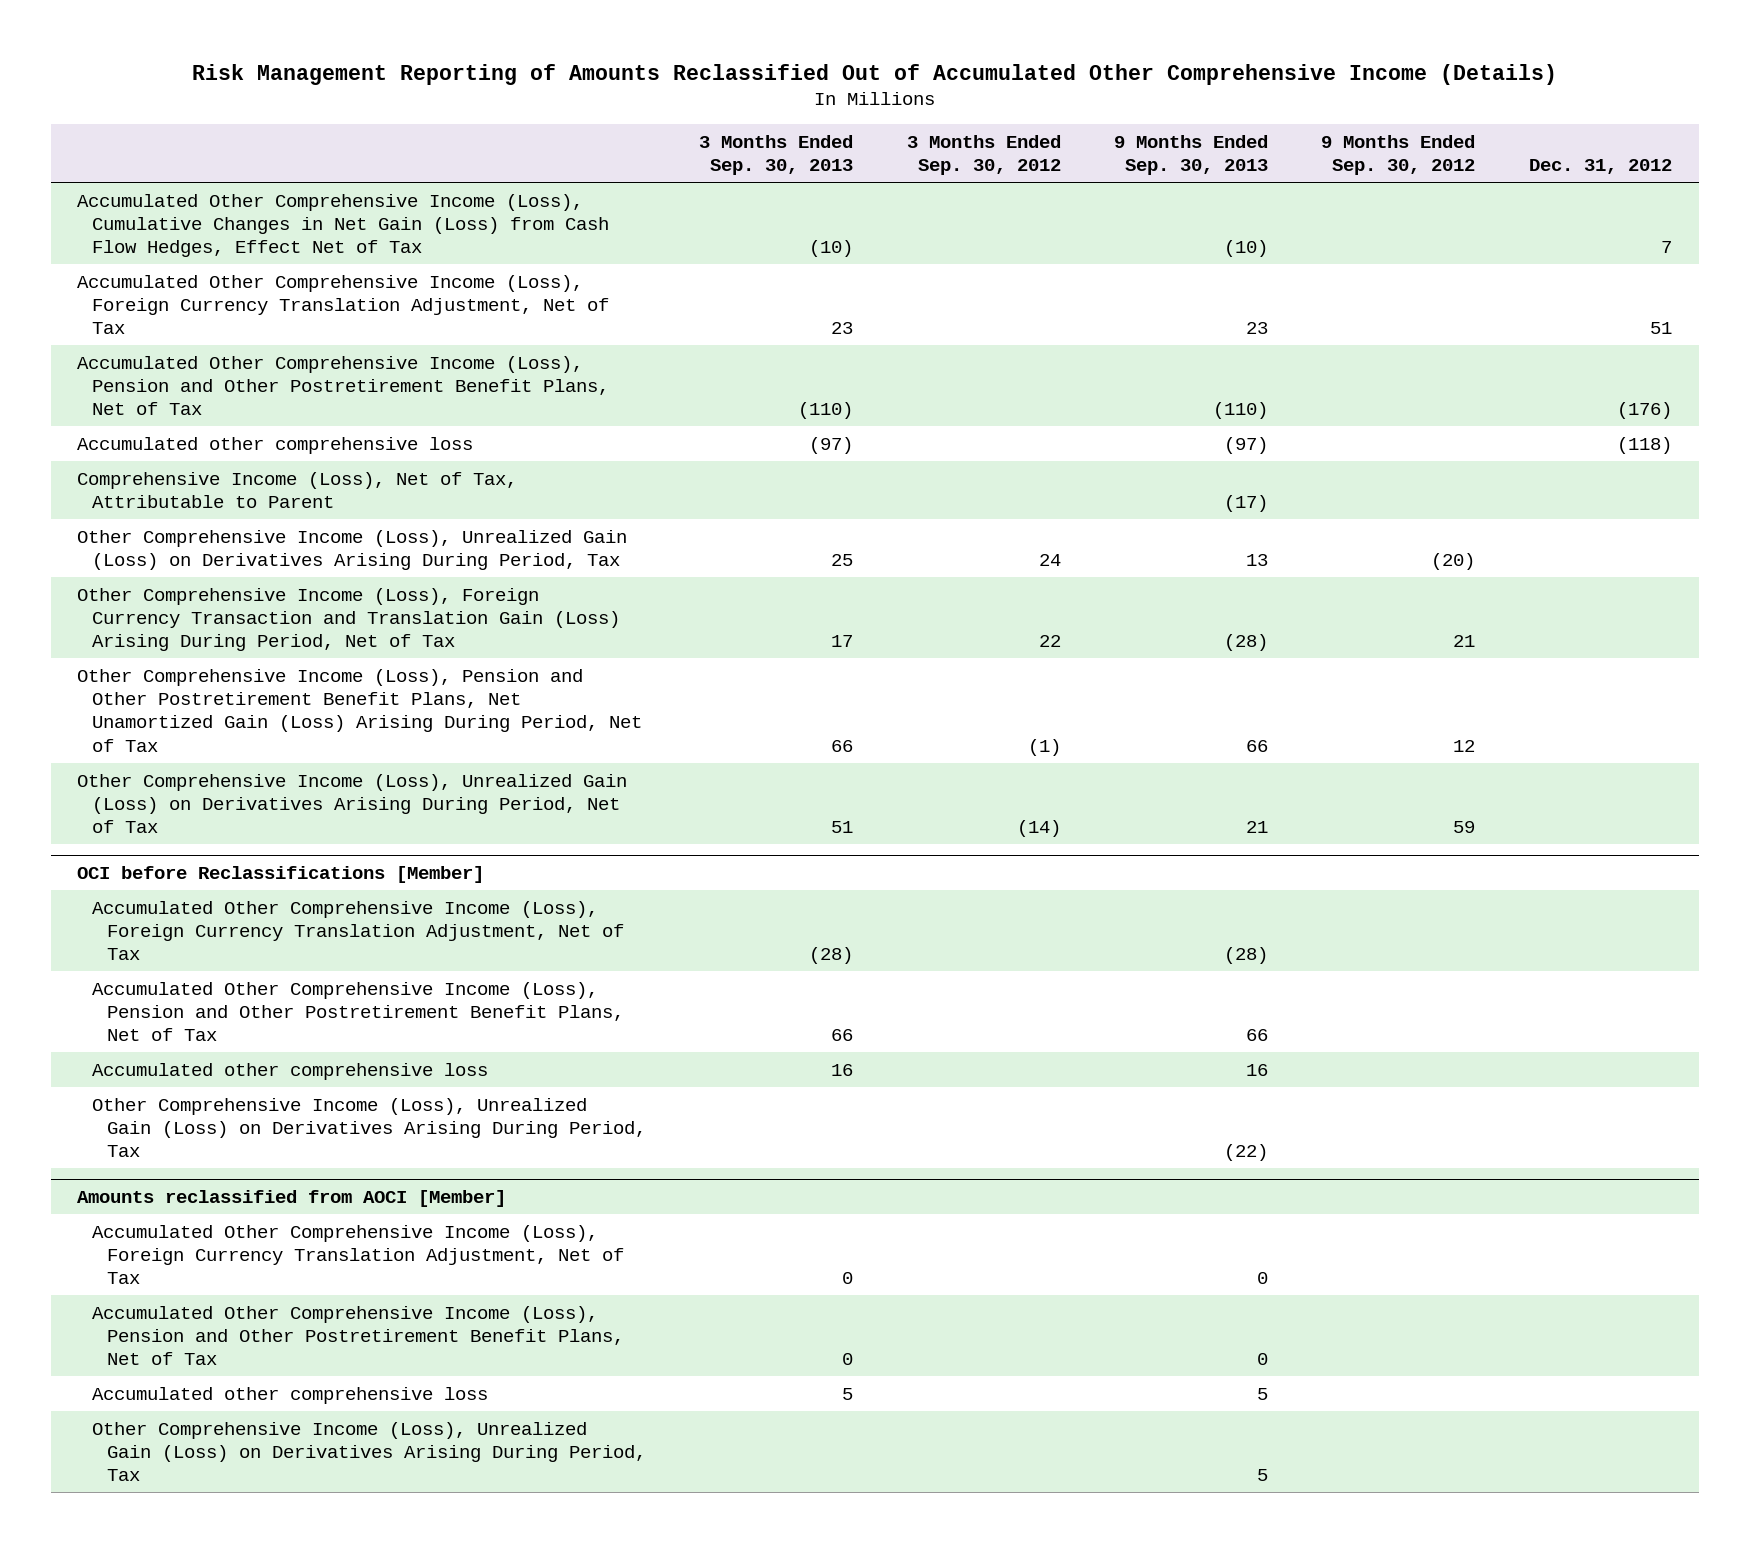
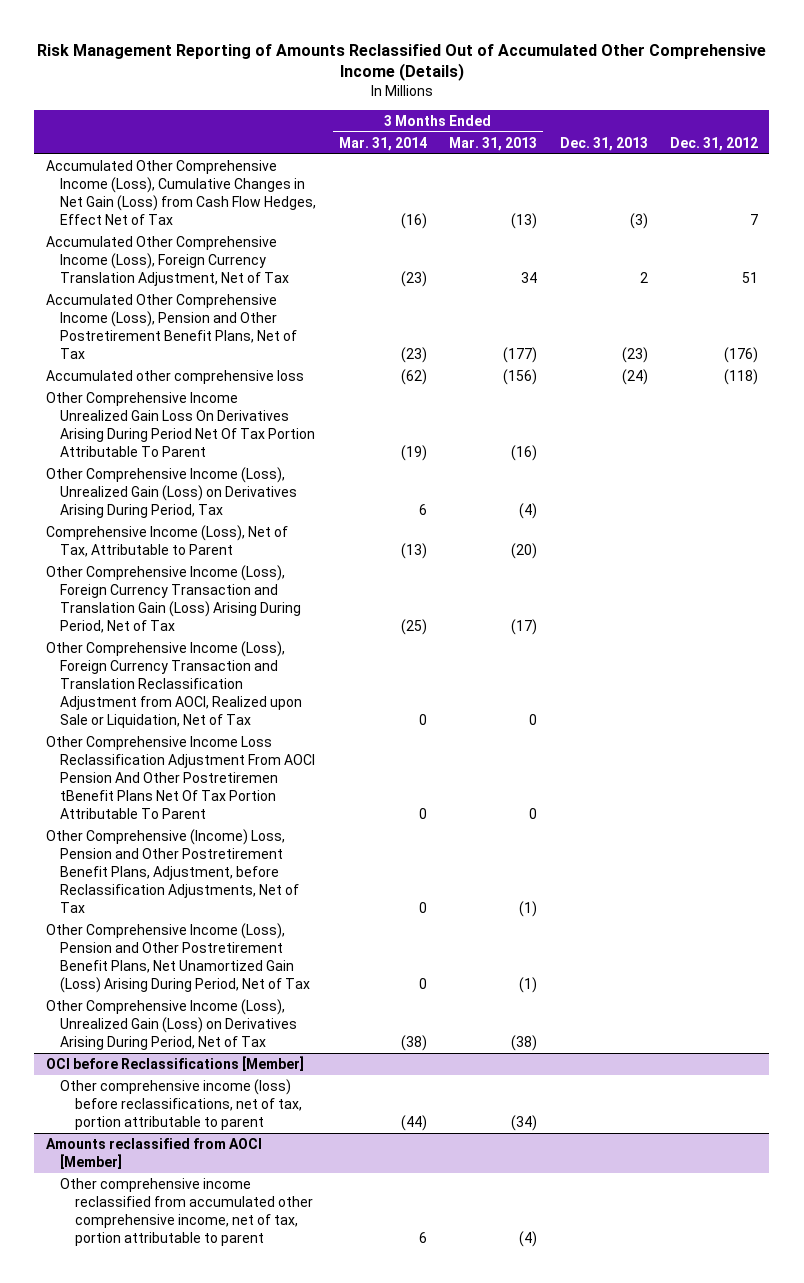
- | 3 Months Ended Sep. 30, 2013 | 3 Months Ended Sep. 30, 2012 | 9 Months Ended Sep. 30, 2013 | 9 Months Ended Sep. 30, 2012 | Dec. 31, 2012
+ | 3 Months Ended Mar. 31, 2014 | 3 Months Ended Mar. 31, 2013 | Dec. 31, 2013 | Dec. 31, 2012
+ Other Comprehensive Income Unrealized Gain Loss On Derivatives Arising During Period Net Of Tax Portion Attributable To Parent | (19) | (16) | |
moved down: Comprehensive Income (Loss), Net of Tax, Attributable to Parent | (13) | (20) | |
+ Other Comprehensive Income (Loss), Foreign Currency Transaction and Translation Reclassification Adjustment from AOCI, Realized upon Sale or Liquidation, Net of Tax | 0 | 0 | |
+ Other Comprehensive Income Loss Reclassification Adjustment From AOCI Pension And Other Postretiremen tBenefit Plans Net Of Tax Portion Attributable To Parent | 0 | 0 | |
+ Other Comprehensive (Income) Loss, Pension and Other Postretirement Benefit Plans, Adjustment, before Reclassification Adjustments, Net of Tax | 0 | (1) | |
@ OCI before Reclassifications [Member]
- Accumulated Other Comprehensive Income (Loss), Foreign Currency Translation Adjustment, Net of Tax | (28) | | (28) | |
- Accumulated Other Comprehensive Income (Loss), Pension and Other Postretirement Benefit Plans, Net of Tax | 66 | | 66 | |
- Accumulated other comprehensive loss | 16 | | 16 | |
- Other Comprehensive Income (Loss), Unrealized Gain (Loss) on Derivatives Arising During Period, Tax | | | (22) | |
+ Other comprehensive income (loss) before reclassifications, net of tax, portion attributable to parent | (44) | (34) | |
@ Amounts reclassified from AOCI [Member]
- Accumulated Other Comprehensive Income (Loss), Foreign Currency Translation Adjustment, Net of Tax | 0 | | 0 | |
- Accumulated Other Comprehensive Income (Loss), Pension and Other Postretirement Benefit Plans, Net of Tax | 0 | | 0 | |
- Accumulated other comprehensive loss | 5 | | 5 | |
- Other Comprehensive Income (Loss), Unrealized Gain (Loss) on Derivatives Arising During Period, Tax | | | 5 | |
+ Other comprehensive income reclassified from accumulated other comprehensive income, net of tax, portion attributable to parent | 6 | (4) | |

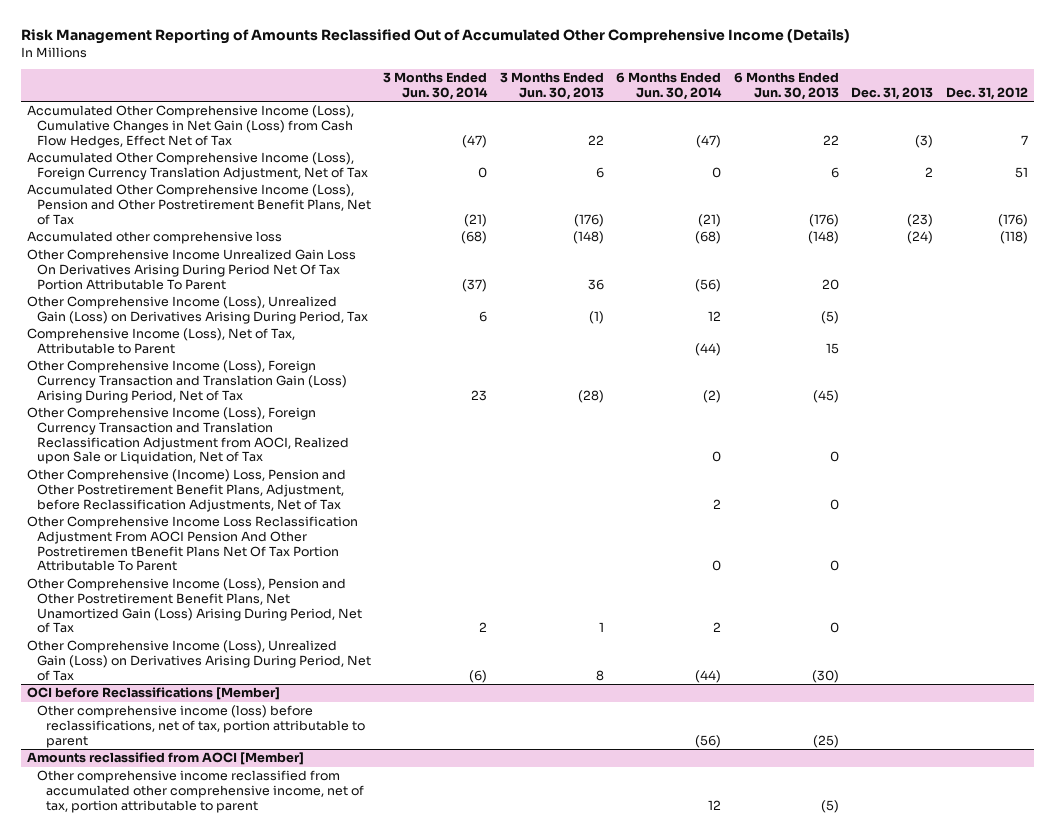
- | 3 Months Ended Mar. 31, 2014 | 3 Months Ended Mar. 31, 2013 | Dec. 31, 2013 | Dec. 31, 2012
+ | 3 Months Ended Jun. 30, 2014 | 3 Months Ended Jun. 30, 2013 | 6 Months Ended Jun. 30, 2014 | 6 Months Ended Jun. 30, 2013 | Dec. 31, 2013 | Dec. 31, 2012
moved down: Other Comprehensive Income Loss Reclassification Adjustment From AOCI Pension And Other Postretiremen tBenefit Plans Net Of Tax Portion Attributable To Parent | | | 0 | 0 | |

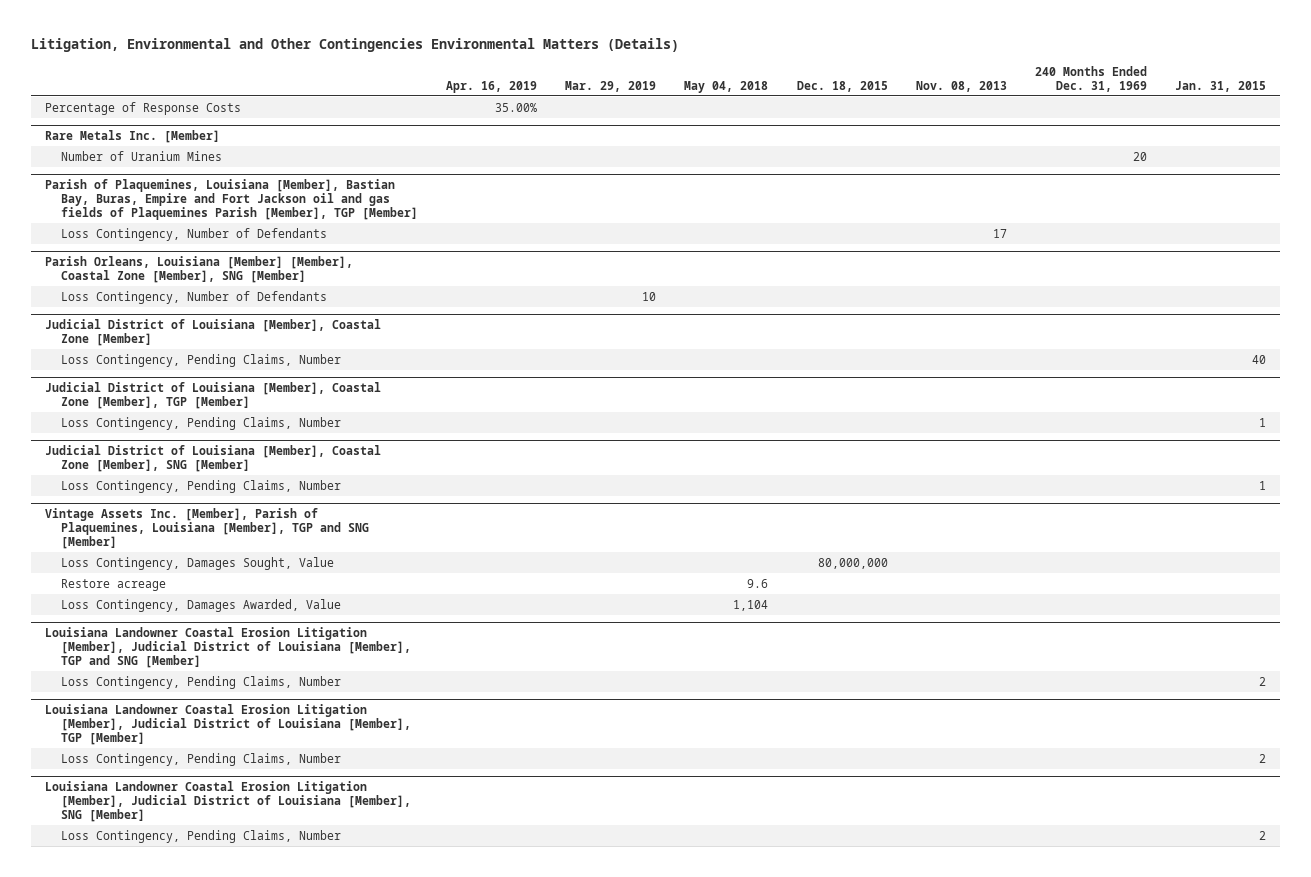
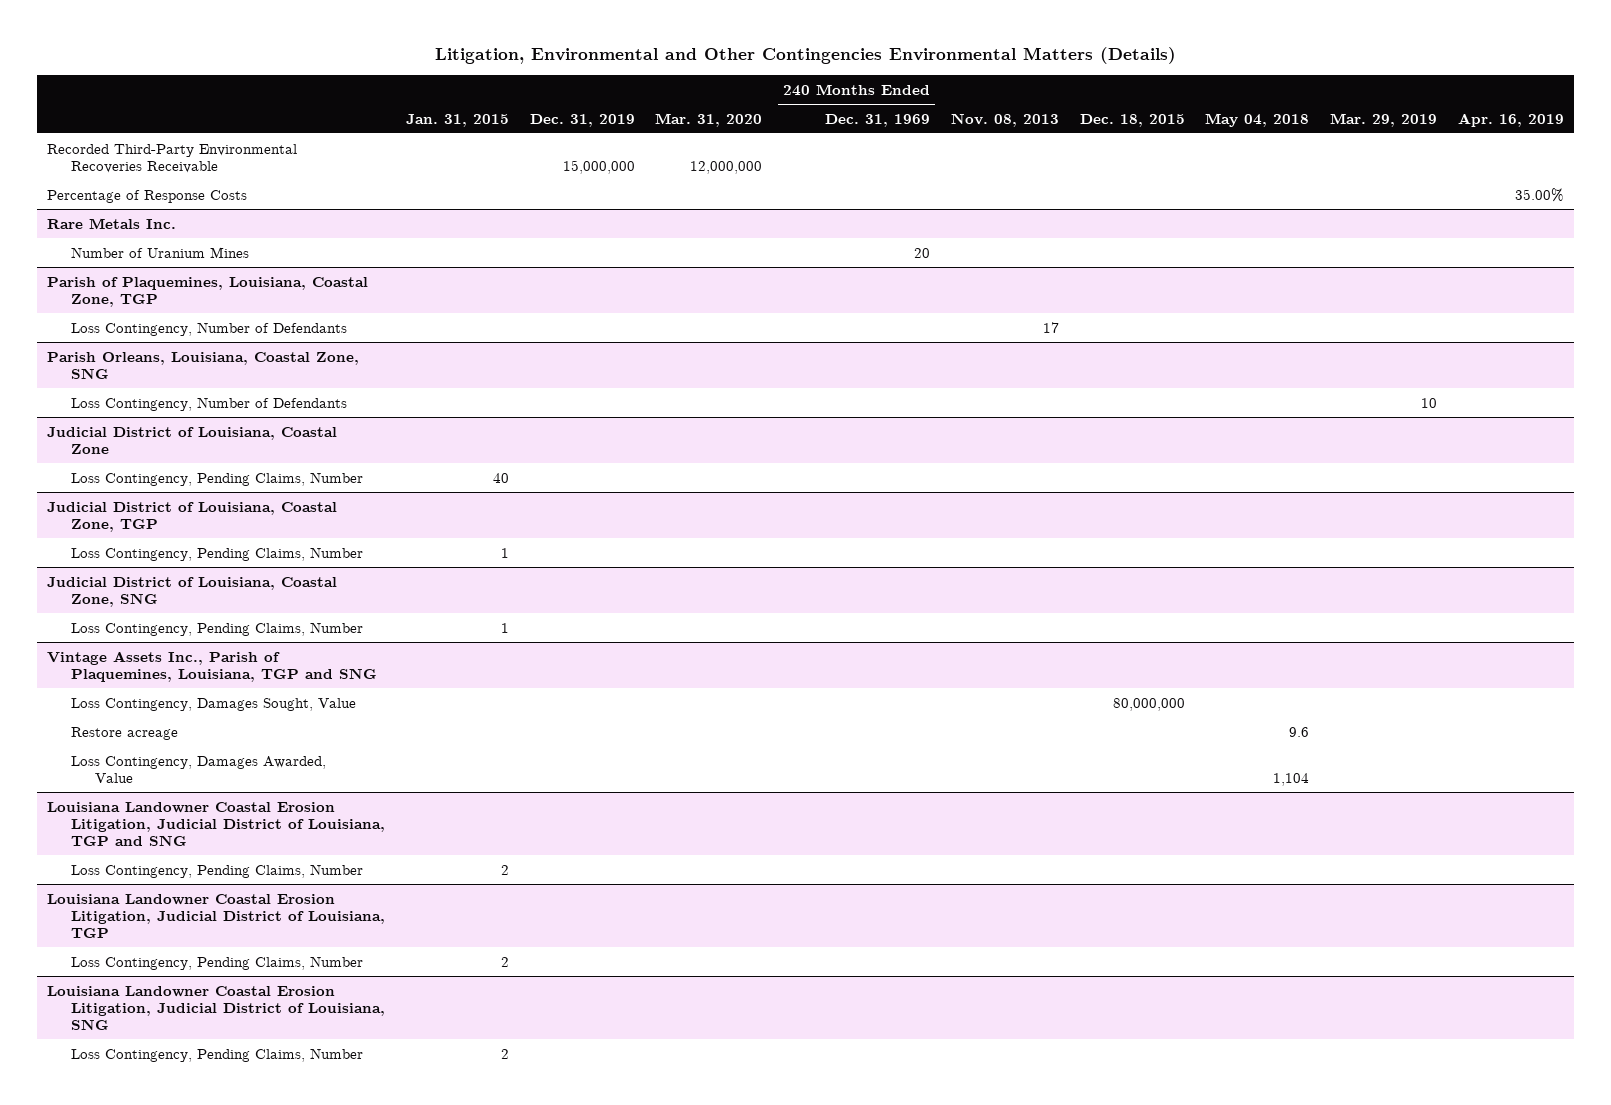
- | Apr. 16, 2019 | Mar. 29, 2019 | May 04, 2018 | Dec. 18, 2015 | Nov. 08, 2013 | 240 Months Ended Dec. 31, 1969 | Jan. 31, 2015
+ | Jan. 31, 2015 | Dec. 31, 2019 | Mar. 31, 2020 | 240 Months Ended Dec. 31, 1969 | Nov. 08, 2013 | Dec. 18, 2015 | May 04, 2018 | Mar. 29, 2019 | Apr. 16, 2019
+ Recorded Third-Party Environmental Recoveries Receivable | | 15,000,000 | 12,000,000 | | | | | |
- Rare Metals Inc. [Member]
+ Rare Metals Inc.
- Parish of Plaquemines, Louisiana [Member], Bastian Bay, Buras, Empire and Fort Jackson oil and gas fields of Plaquemines Parish [Member], TGP [Member]
+ Parish of Plaquemines, Louisiana, Coastal Zone, TGP
- Parish Orleans, Louisiana [Member] [Member], Coastal Zone [Member], SNG [Member]
+ Parish Orleans, Louisiana, Coastal Zone, SNG
- Judicial District of Louisiana [Member], Coastal Zone [Member]
+ Judicial District of Louisiana, Coastal Zone
- Judicial District of Louisiana [Member], Coastal Zone [Member], TGP [Member]
+ Judicial District of Louisiana, Coastal Zone, TGP
- Judicial District of Louisiana [Member], Coastal Zone [Member], SNG [Member]
+ Judicial District of Louisiana, Coastal Zone, SNG
- Vintage Assets Inc. [Member], Parish of Plaquemines, Louisiana [Member], TGP and SNG [Member]
+ Vintage Assets Inc., Parish of Plaquemines, Louisiana, TGP and SNG
- Louisiana Landowner Coastal Erosion Litigation [Member], Judicial District of Louisiana [Member], TGP and SNG [Member]
+ Louisiana Landowner Coastal Erosion Litigation, Judicial District of Louisiana, TGP and SNG
- Louisiana Landowner Coastal Erosion Litigation [Member], Judicial District of Louisiana [Member], TGP [Member]
+ Louisiana Landowner Coastal Erosion Litigation, Judicial District of Louisiana, TGP
- Louisiana Landowner Coastal Erosion Litigation [Member], Judicial District of Louisiana [Member], SNG [Member]
+ Louisiana Landowner Coastal Erosion Litigation, Judicial District of Louisiana, SNG

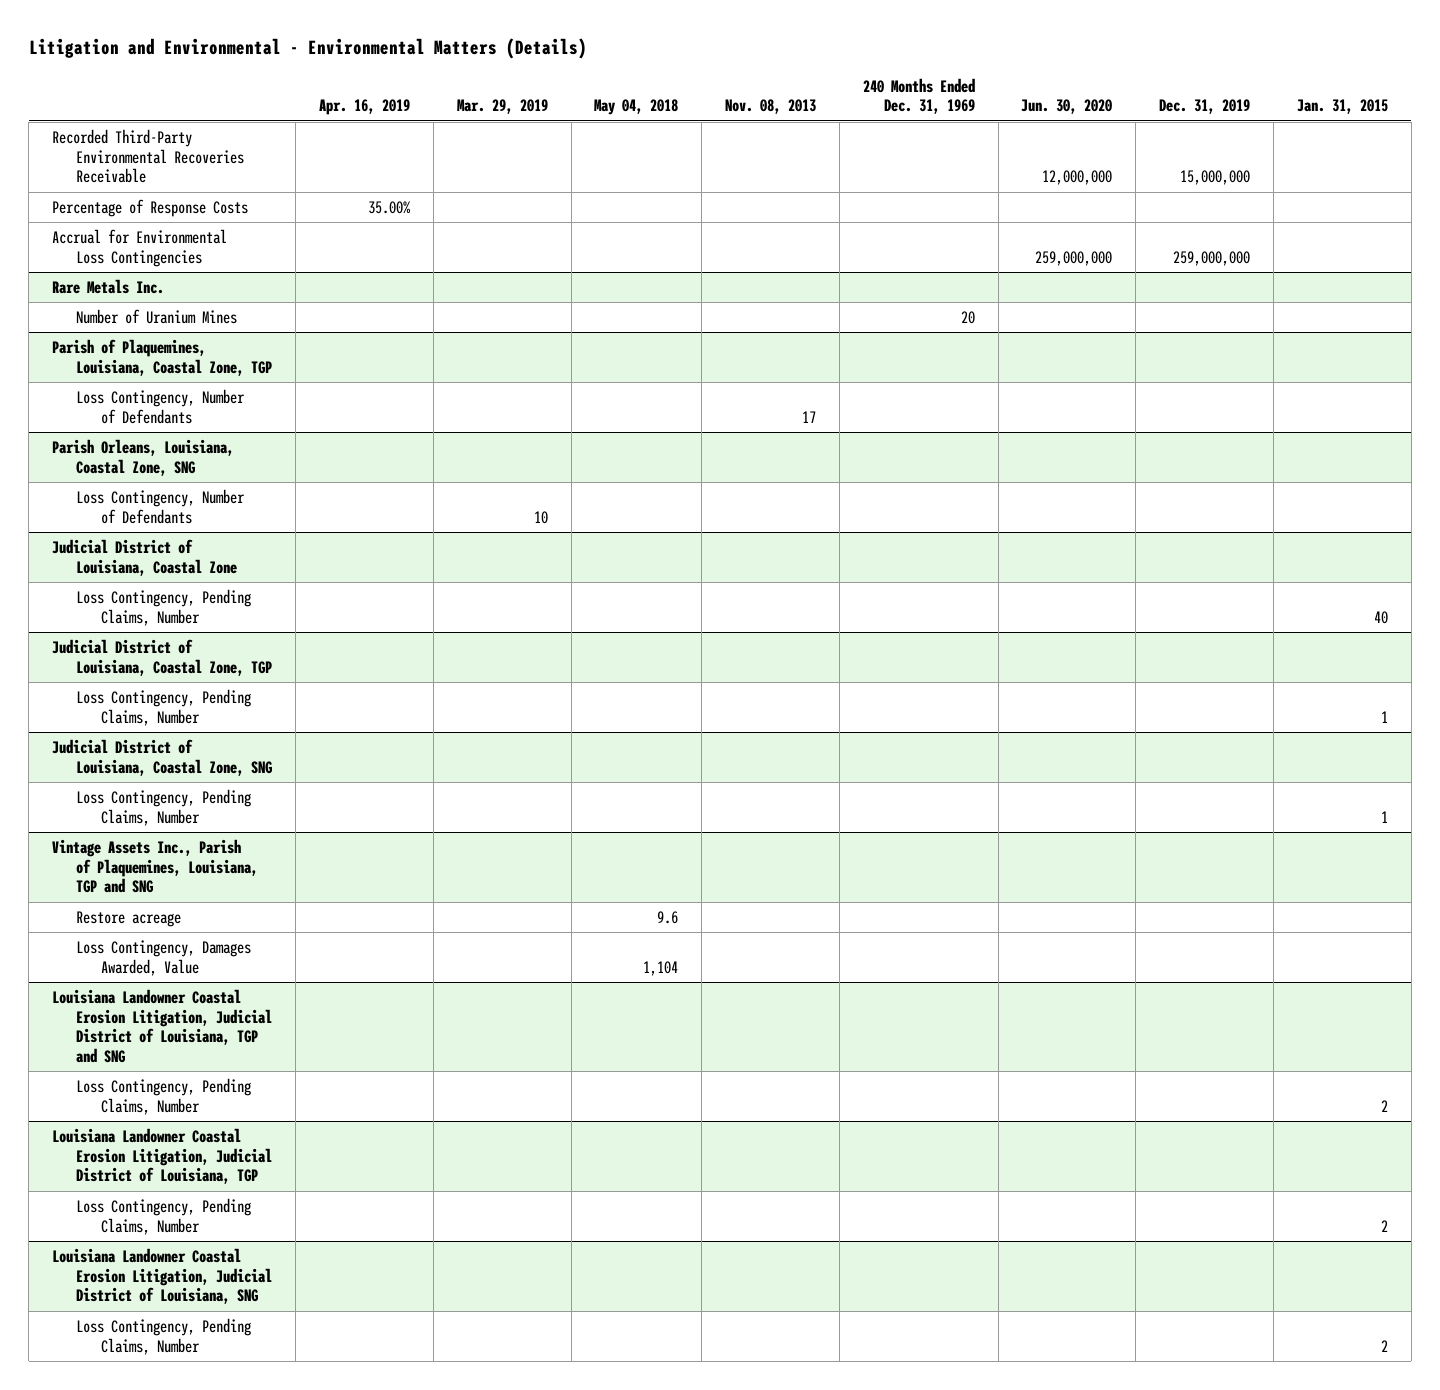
- Litigation, Environmental and Other Contingencies Environmental Matters (Details)
+ Litigation and Environmental - Environmental Matters (Details)
- | Jan. 31, 2015 | Dec. 31, 2019 | Mar. 31, 2020 | 240 Months Ended Dec. 31, 1969 | Nov. 08, 2013 | Dec. 18, 2015 | May 04, 2018 | Mar. 29, 2019 | Apr. 16, 2019
+ | Apr. 16, 2019 | Mar. 29, 2019 | May 04, 2018 | Nov. 08, 2013 | 240 Months Ended Dec. 31, 1969 | Jun. 30, 2020 | Dec. 31, 2019 | Jan. 31, 2015
+ Accrual for Environmental Loss Contingencies | | | | | | 259,000,000 | 259,000,000 |
@ Vintage Assets Inc., Parish of Plaquemines, Louisiana, TGP and SNG
- Loss Contingency, Damages Sought, Value | | | | | | 80,000,000 | | |

